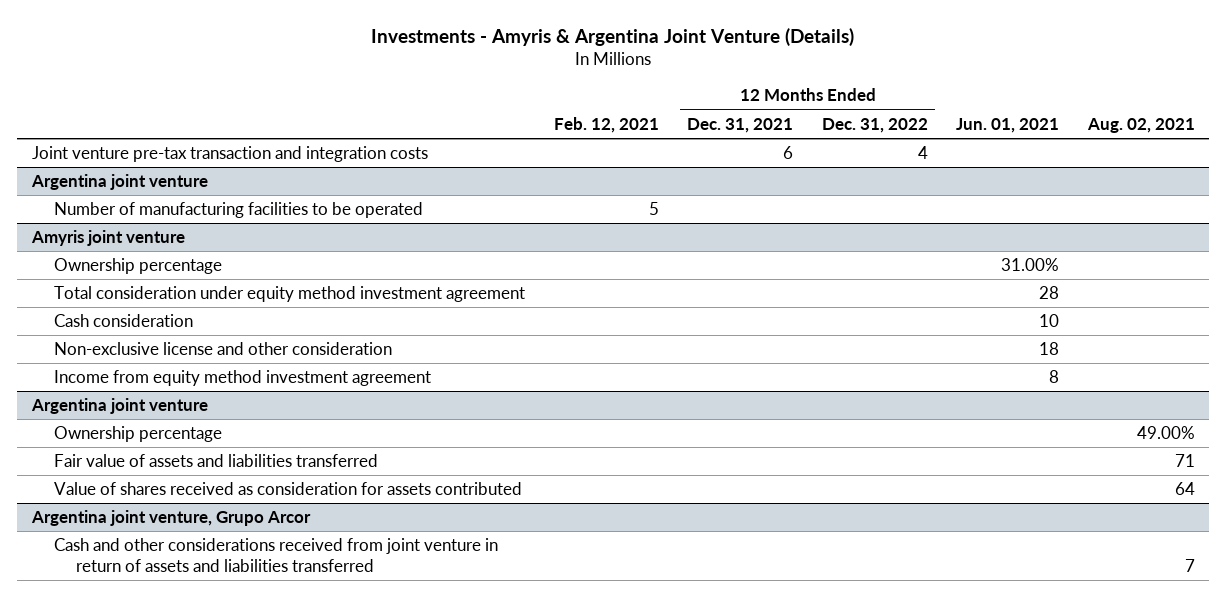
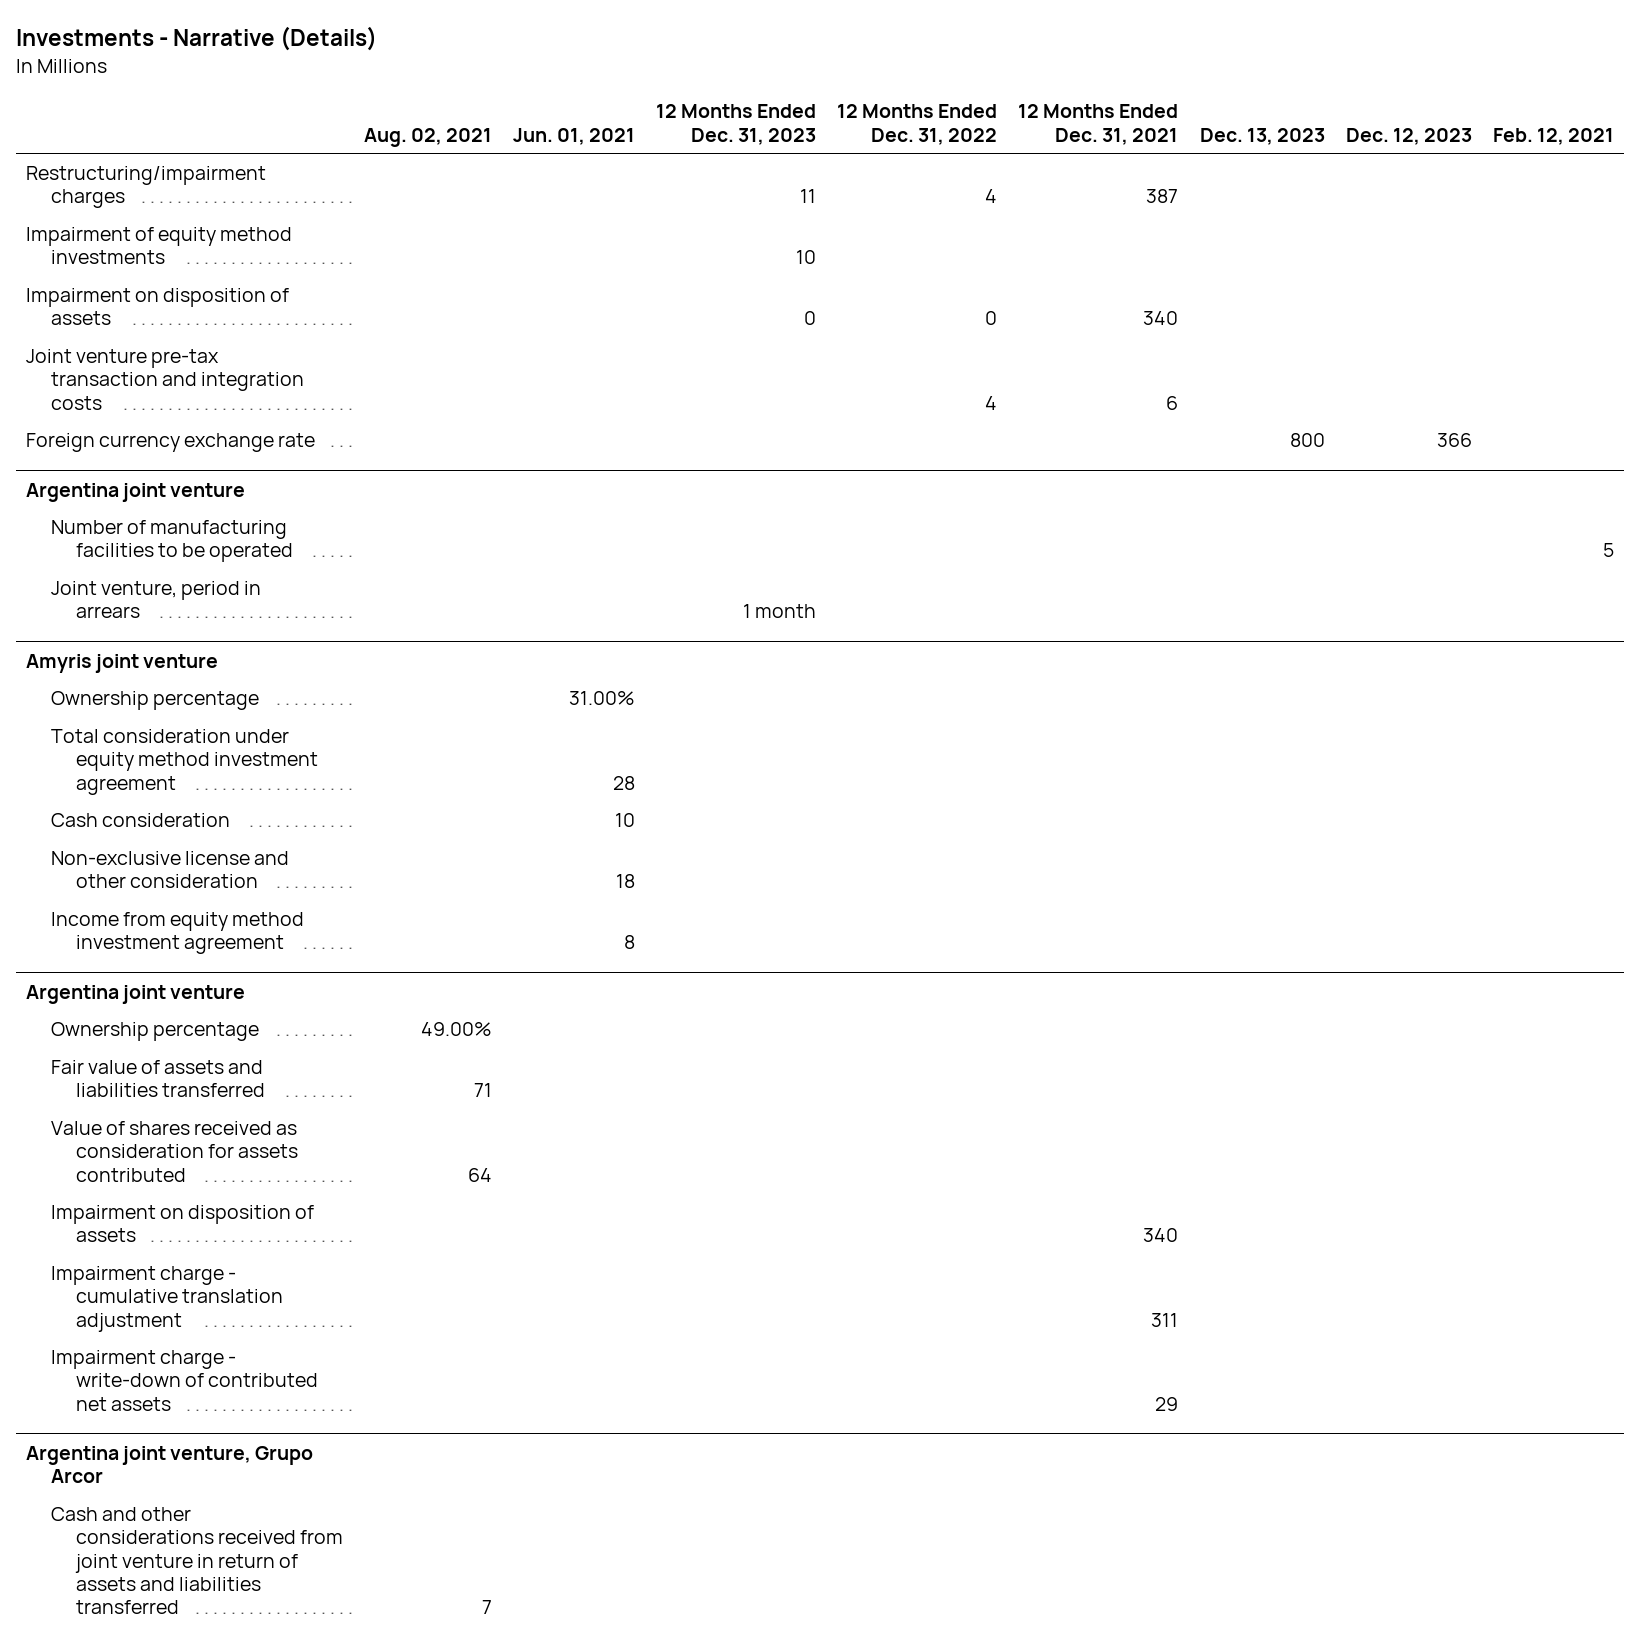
- Investments - Amyris & Argentina Joint Venture (Details)
+ Investments - Narrative (Details)
- | Feb. 12, 2021 | 12 Months Ended Dec. 31, 2021 | 12 Months Ended Dec. 31, 2022 | Jun. 01, 2021 | Aug. 02, 2021
+ | Aug. 02, 2021 | Jun. 01, 2021 | 12 Months Ended Dec. 31, 2023 | 12 Months Ended Dec. 31, 2022 | 12 Months Ended Dec. 31, 2021 | Dec. 13, 2023 | Dec. 12, 2023 | Feb. 12, 2021
+ Restructuring/impairment charges | | | 11 | 4 | 387 | | |
+ Impairment of equity method investments | | | 10 | | | | |
+ Impairment on disposition of assets | | | 0 | 0 | 340 | | |
+ Foreign currency exchange rate | | | | | | 800 | 366 |
@ Argentina joint venture
+ Joint venture, period in arrears | | | 1 month | | | | |
+ Impairment on disposition of assets | | | | | 340 | | |
+ Impairment charge - cumulative translation adjustment | | | | | 311 | | |
+ Impairment charge - write-down of contributed net assets | | | | | 29 | | |

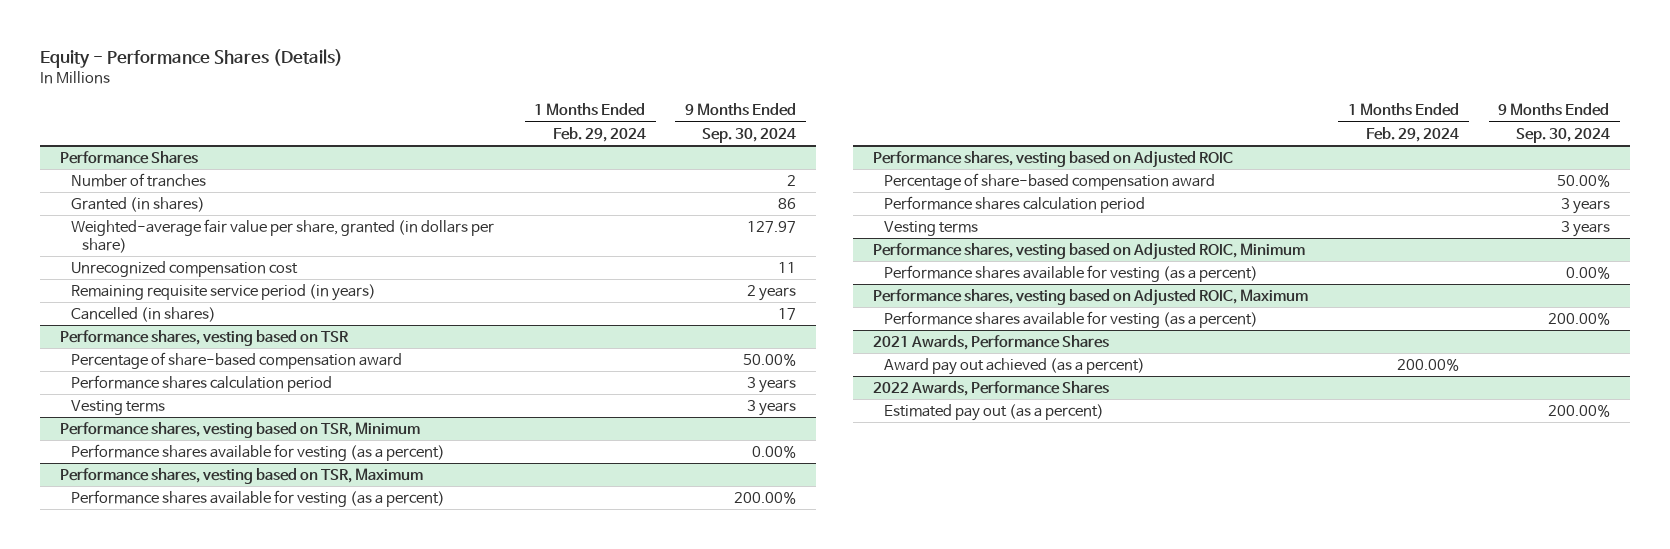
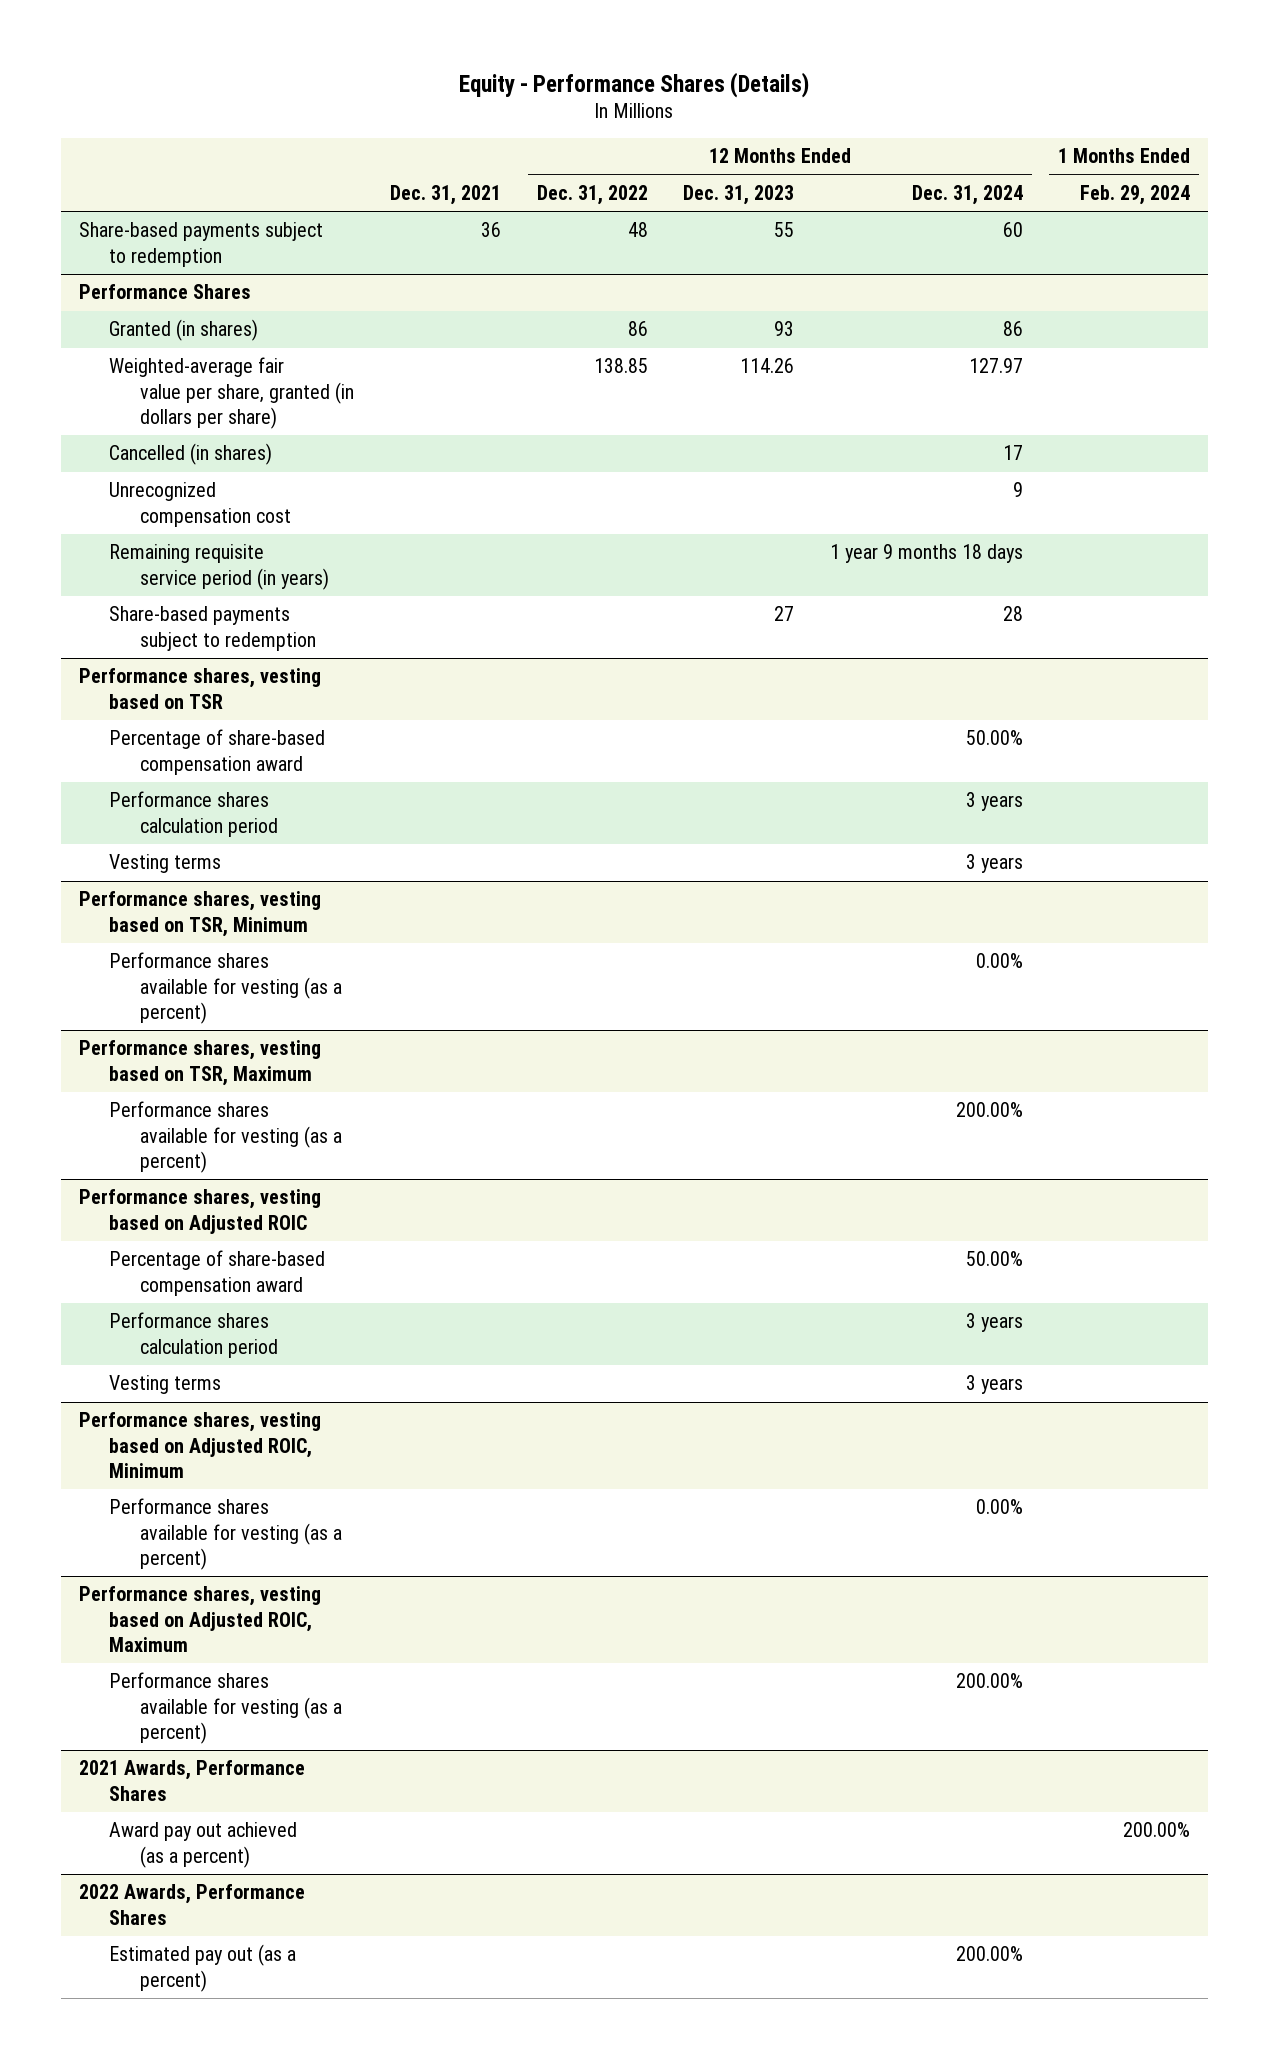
- | 1 Months Ended Feb. 29, 2024 | 9 Months Ended Sep. 30, 2024
+ | Dec. 31, 2021 | 12 Months Ended Dec. 31, 2022 | 12 Months Ended Dec. 31, 2023 | 12 Months Ended Dec. 31, 2024 | 1 Months Ended Feb. 29, 2024
+ Share-based payments subject to redemption | 36 | 48 | 55 | 60 |
@ Performance Shares
- Number of tranches | | 2
moved up: Cancelled (in shares) | | | | 17 |
+ Share-based payments subject to redemption | | | 27 | 28 |

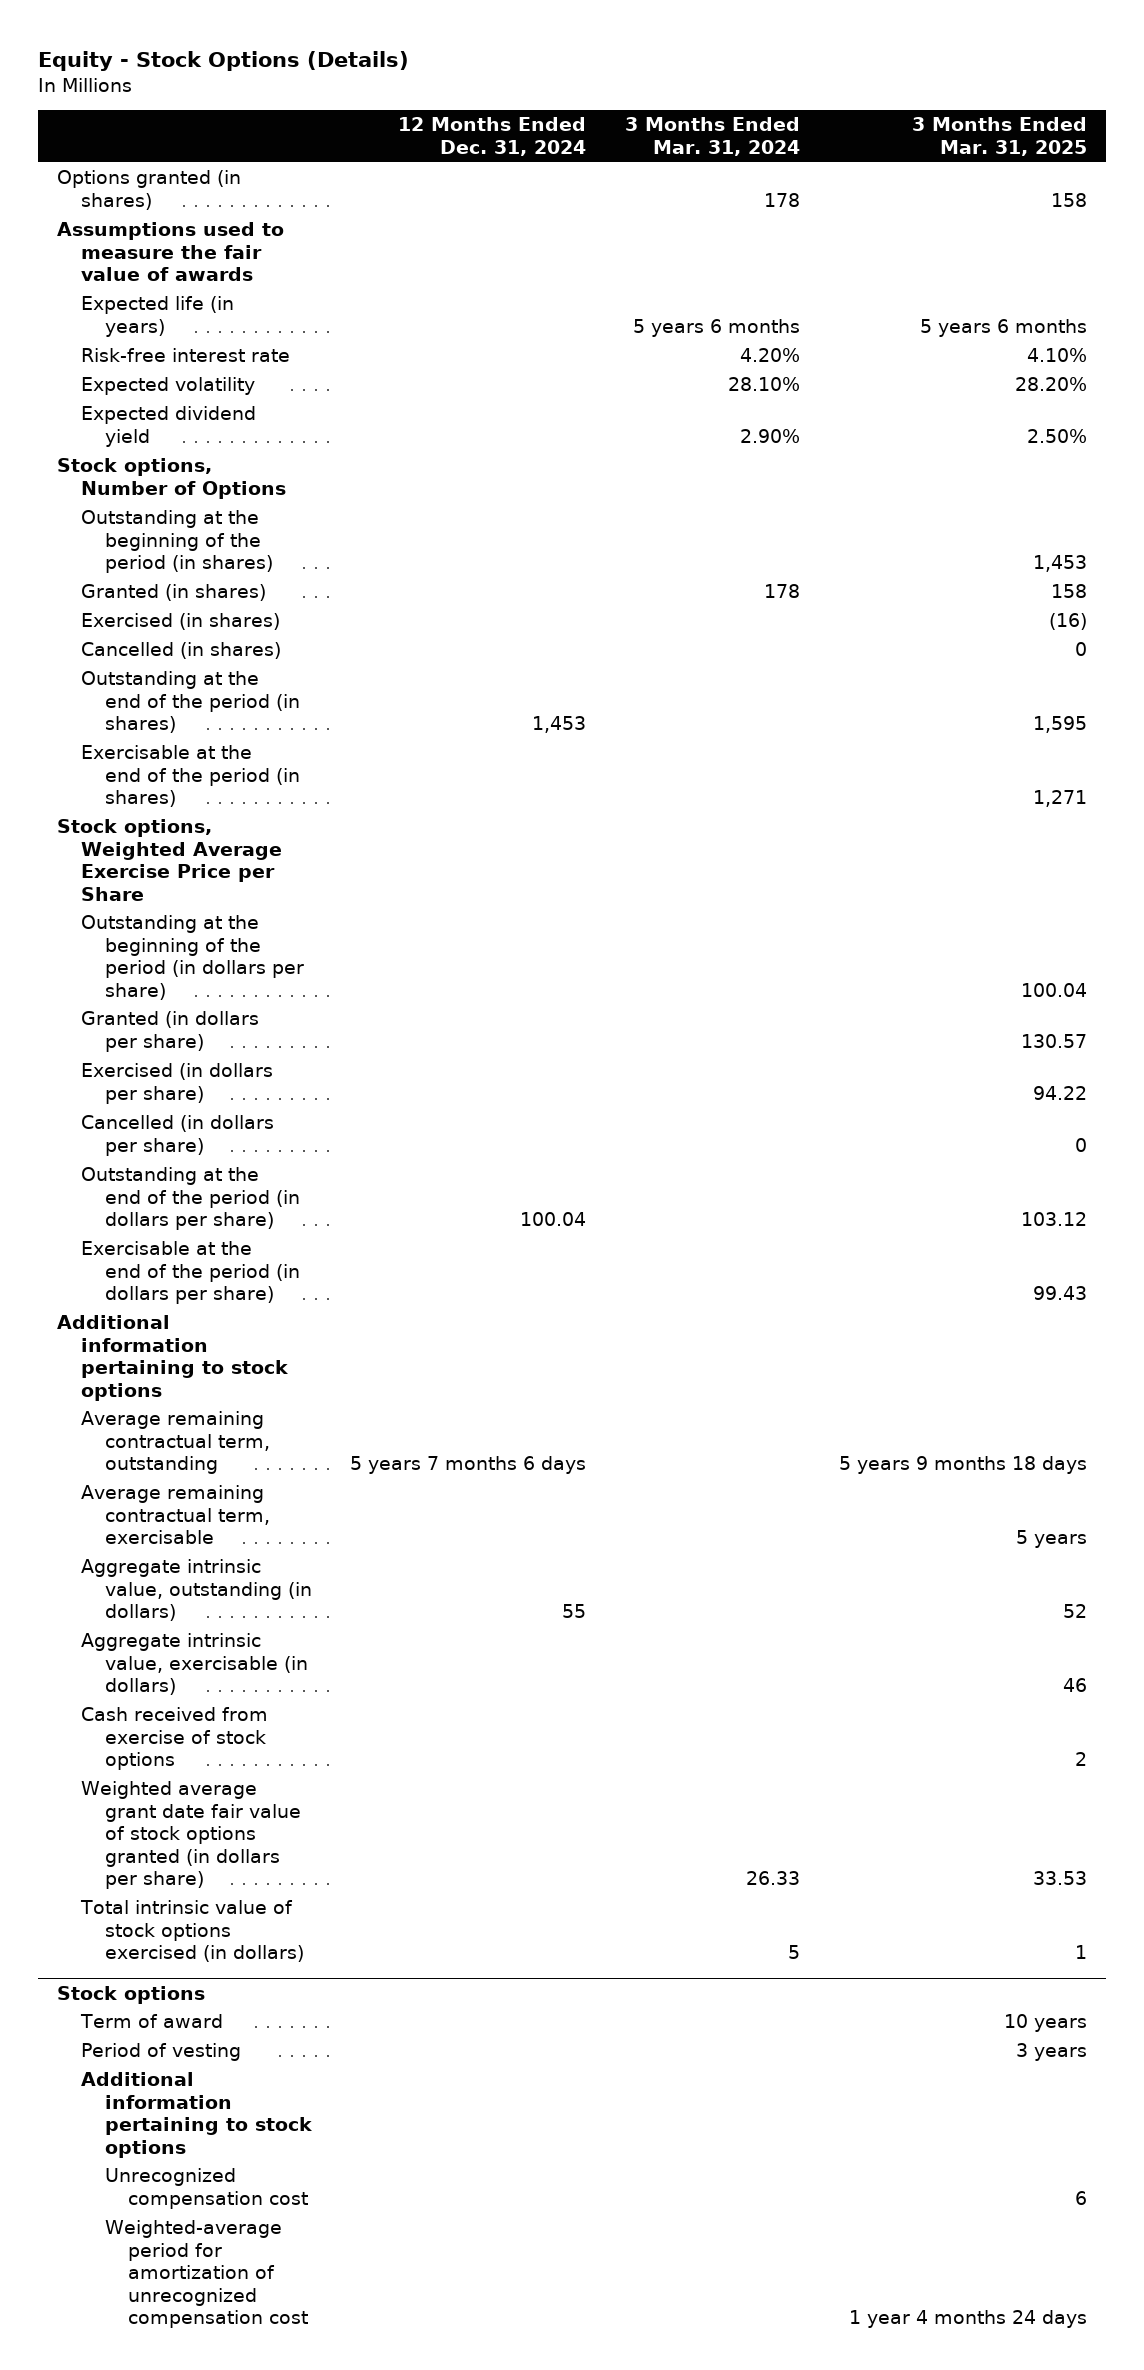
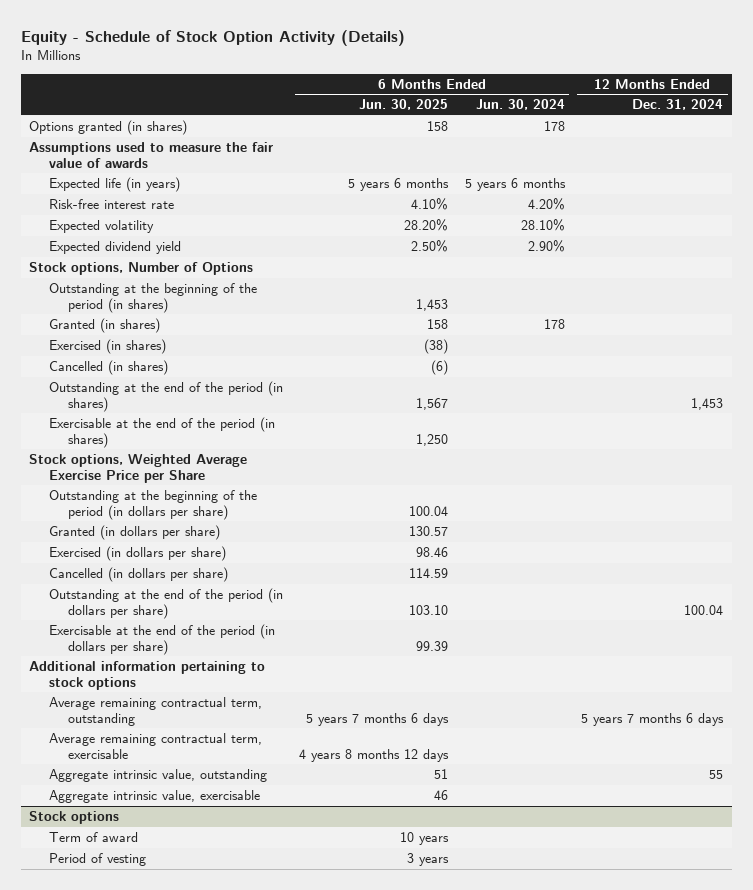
- Equity - Stock Options (Details)
+ Equity - Schedule of Stock Option Activity (Details)
- | 12 Months Ended Dec. 31, 2024 | 3 Months Ended Mar. 31, 2024 | 3 Months Ended Mar. 31, 2025
+ | 6 Months Ended Jun. 30, 2025 | 6 Months Ended Jun. 30, 2024 | 12 Months Ended Dec. 31, 2024
- Aggregate intrinsic value, outstanding (in dollars) | 55 | | 52
- Aggregate intrinsic value, exercisable (in dollars) | | | 46
- Cash received from exercise of stock options | | | 2
- Weighted average grant date fair value of stock options granted (in dollars per share) | | 26.33 | 33.53
- Total intrinsic value of stock options exercised (in dollars) | | 5 | 1
+ Aggregate intrinsic value, outstanding | 51 | | 55
+ Aggregate intrinsic value, exercisable | 46 | |
@ Stock options
- Additional information pertaining to stock options
- Unrecognized compensation cost | | | 6
- Weighted-average period for amortization of unrecognized compensation cost | | | 1 year 4 months 24 days

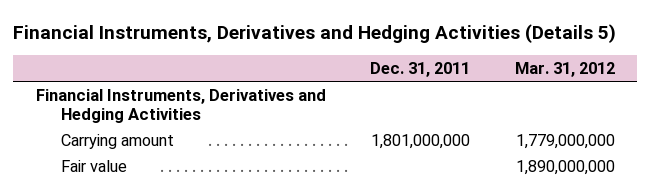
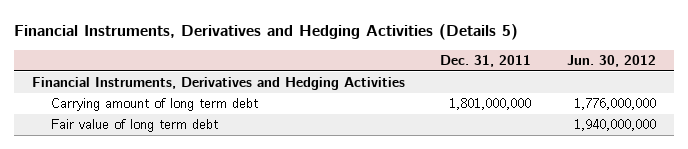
- | Dec. 31, 2011 | Mar. 31, 2012
+ | Dec. 31, 2011 | Jun. 30, 2012
- Carrying amount | 1,801,000,000 | 1,779,000,000
- Fair value | | 1,890,000,000
+ Carrying amount of long term debt | 1,801,000,000 | 1,776,000,000
+ Fair value of long term debt | | 1,940,000,000

